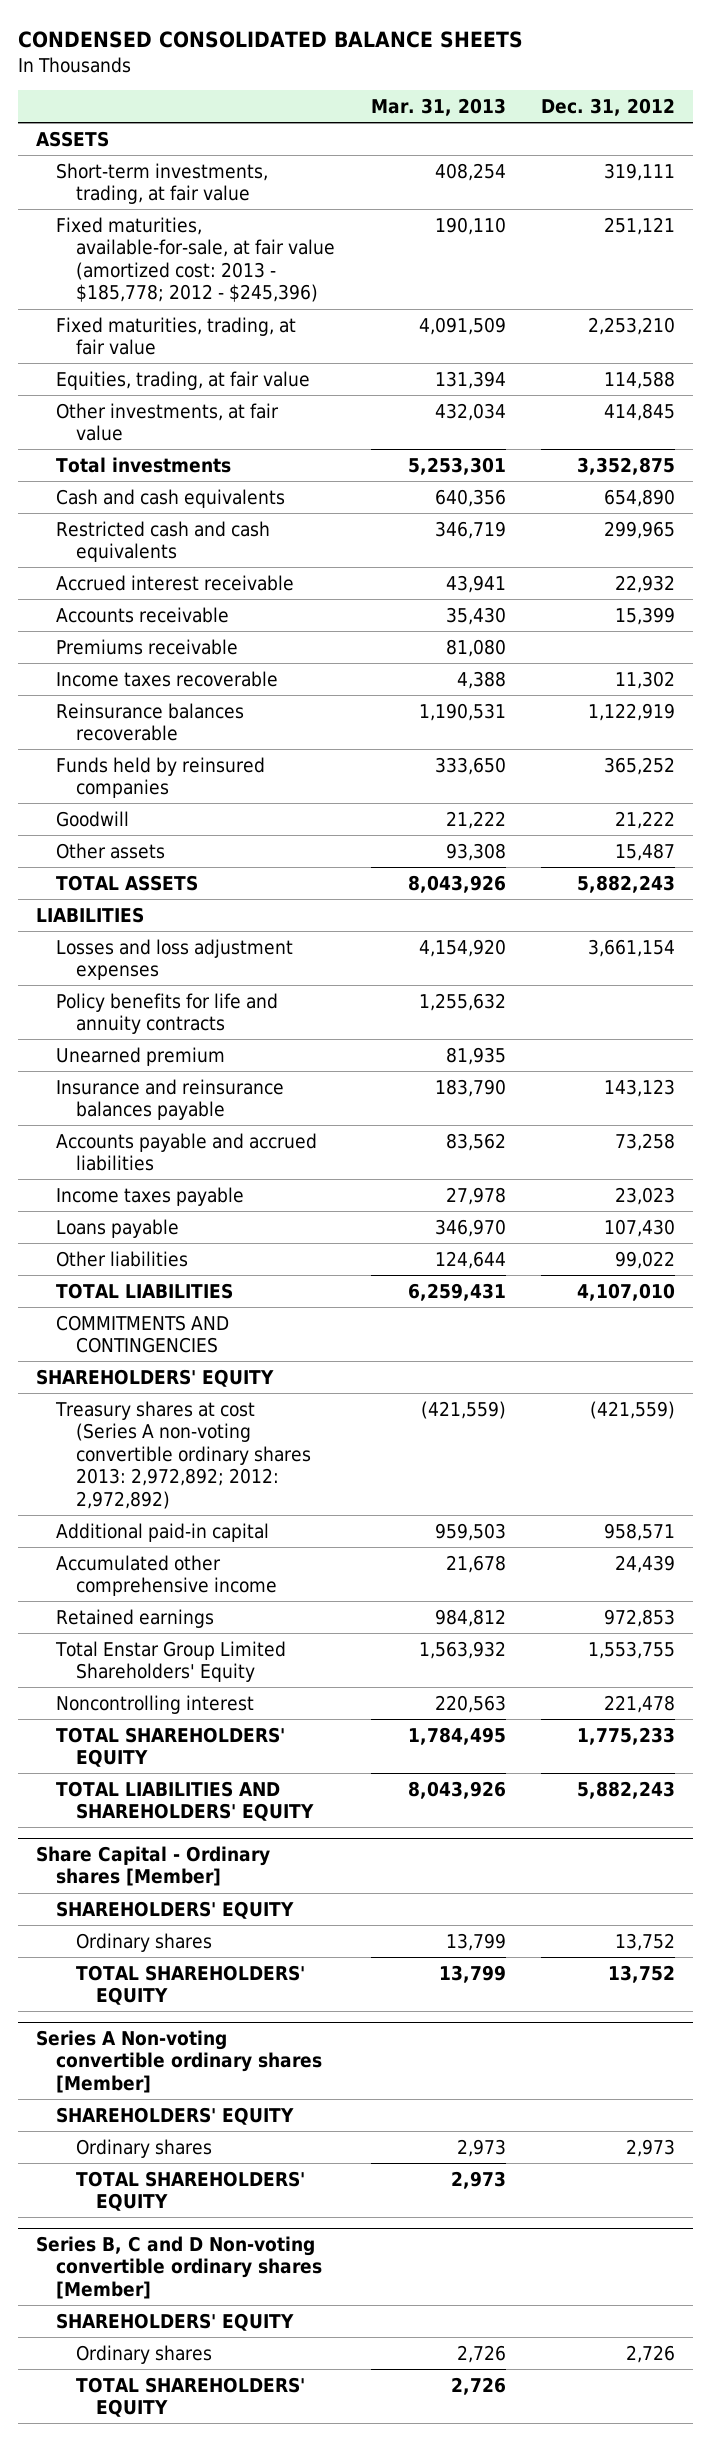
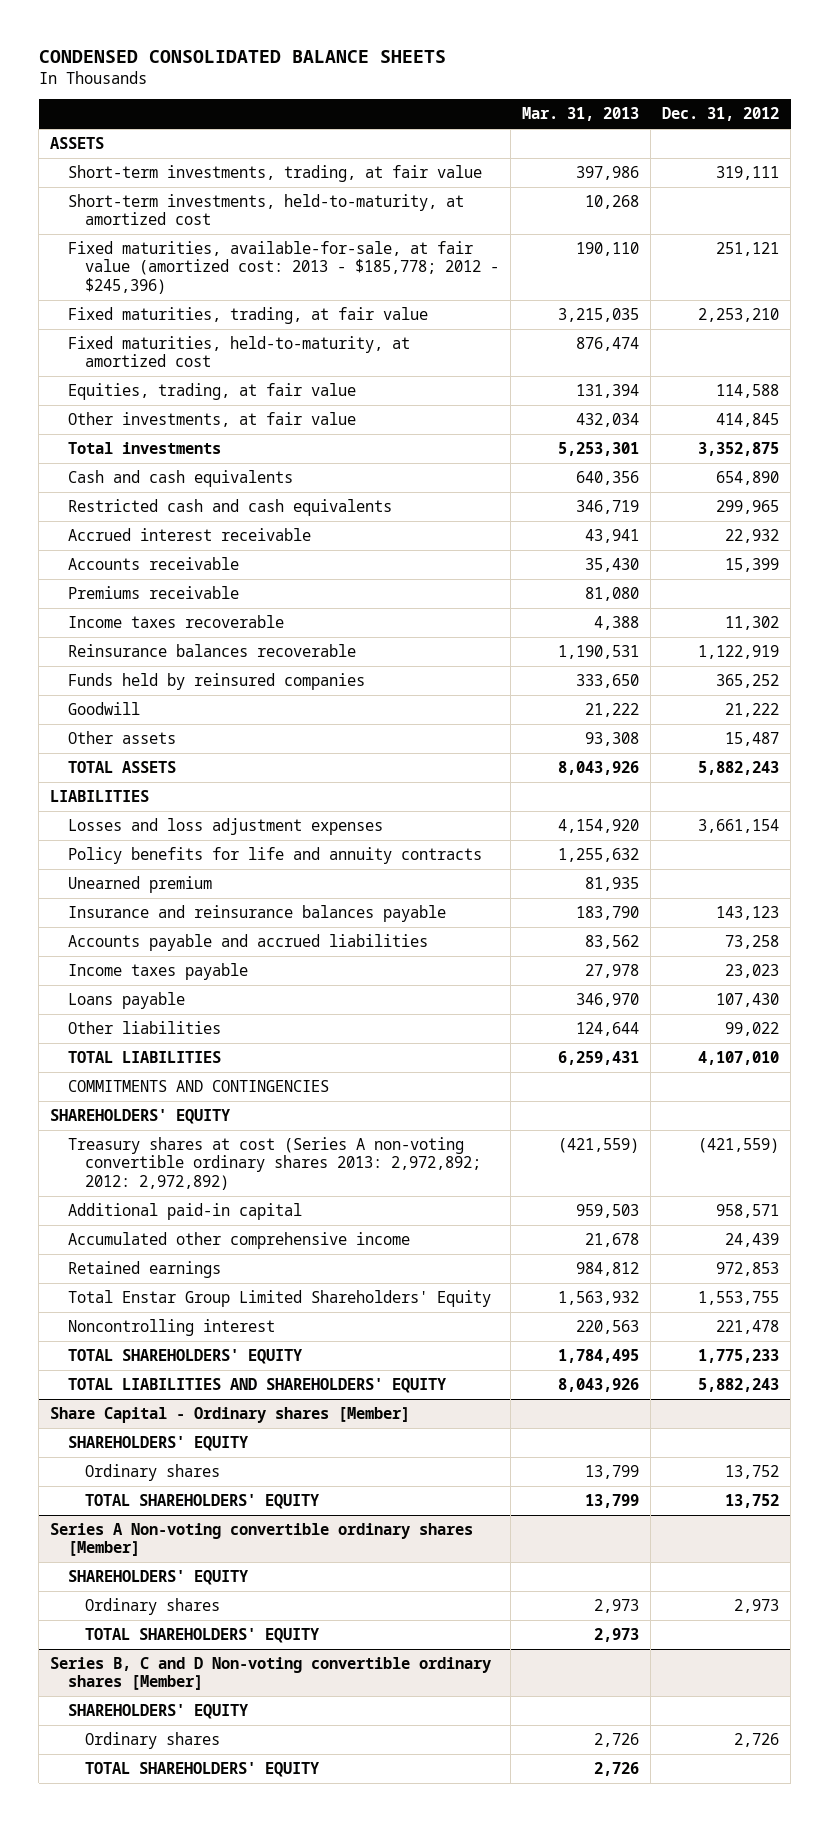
- Short-term investments, trading, at fair value | 408,254 | 319,111
+ Short-term investments, trading, at fair value | 397,986 | 319,111
+ Short-term investments, held-to-maturity, at amortized cost | 10,268 |
- Fixed maturities, trading, at fair value | 4,091,509 | 2,253,210
+ Fixed maturities, trading, at fair value | 3,215,035 | 2,253,210
+ Fixed maturities, held-to-maturity, at amortized cost | 876,474 |

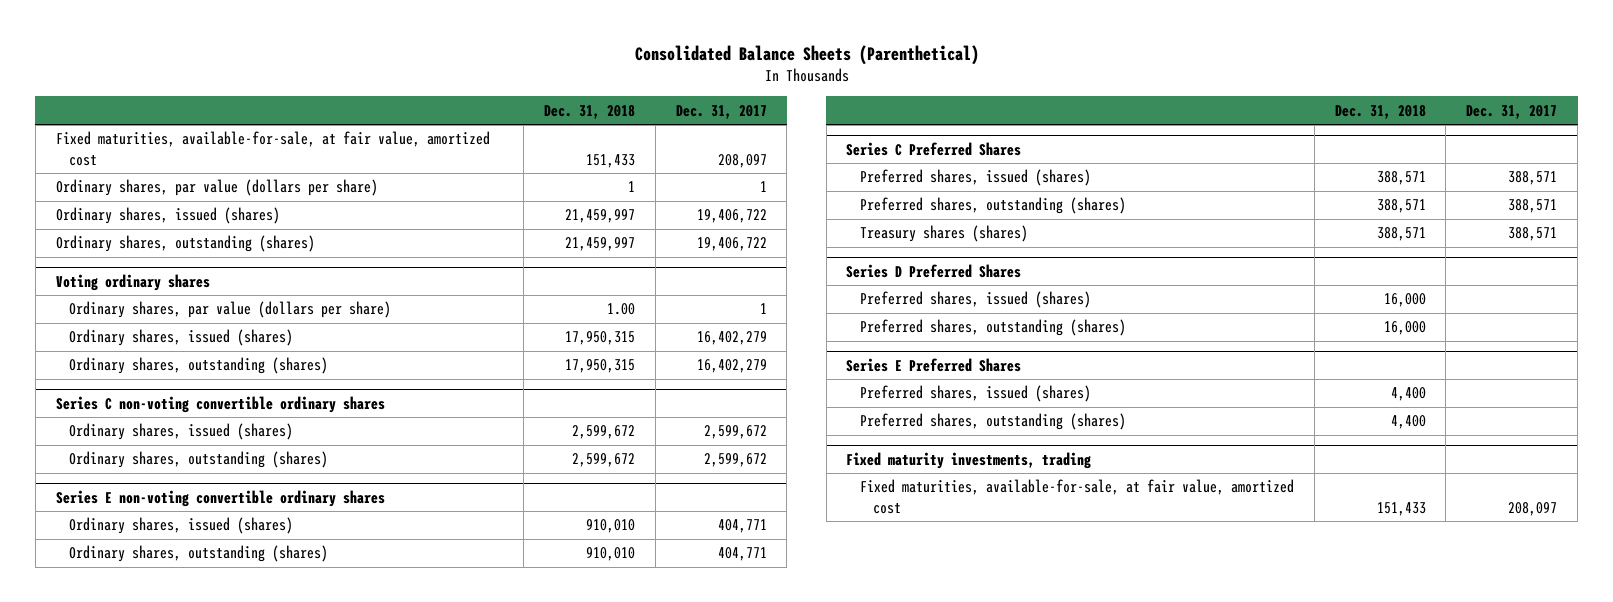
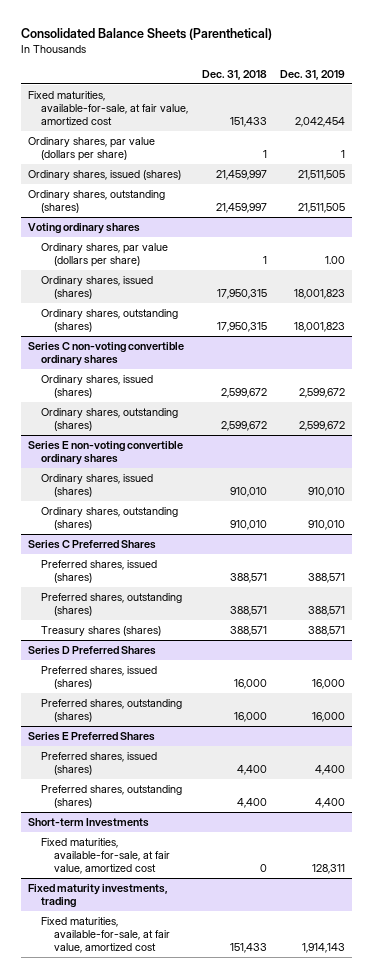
- | Dec. 31, 2018 | Dec. 31, 2017
+ | Dec. 31, 2018 | Dec. 31, 2019
@ Voting ordinary shares
- Ordinary shares, par value (dollars per share) | 1.00 | 1
+ Ordinary shares, par value (dollars per share) | 1 | 1.00
+ Short-term Investments
+ Fixed maturities, available-for-sale, at fair value, amortized cost | 0 | 128,311

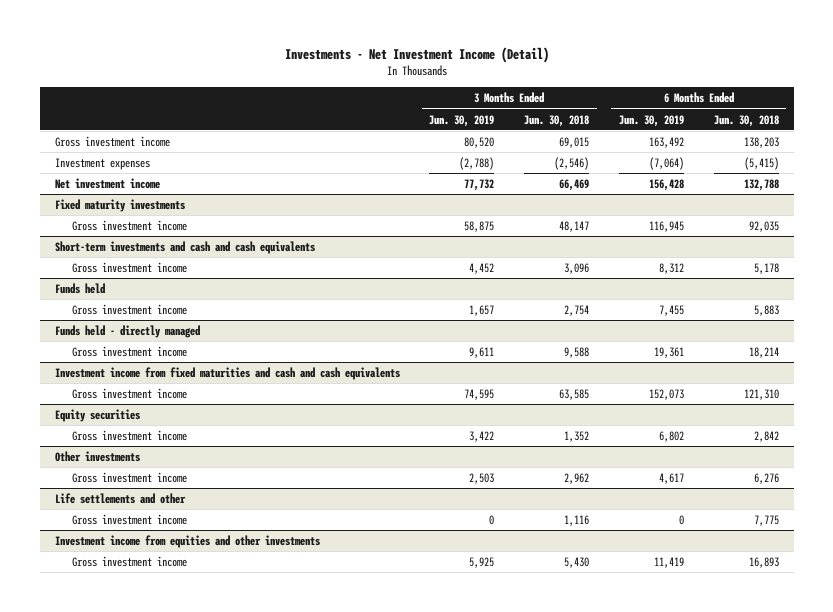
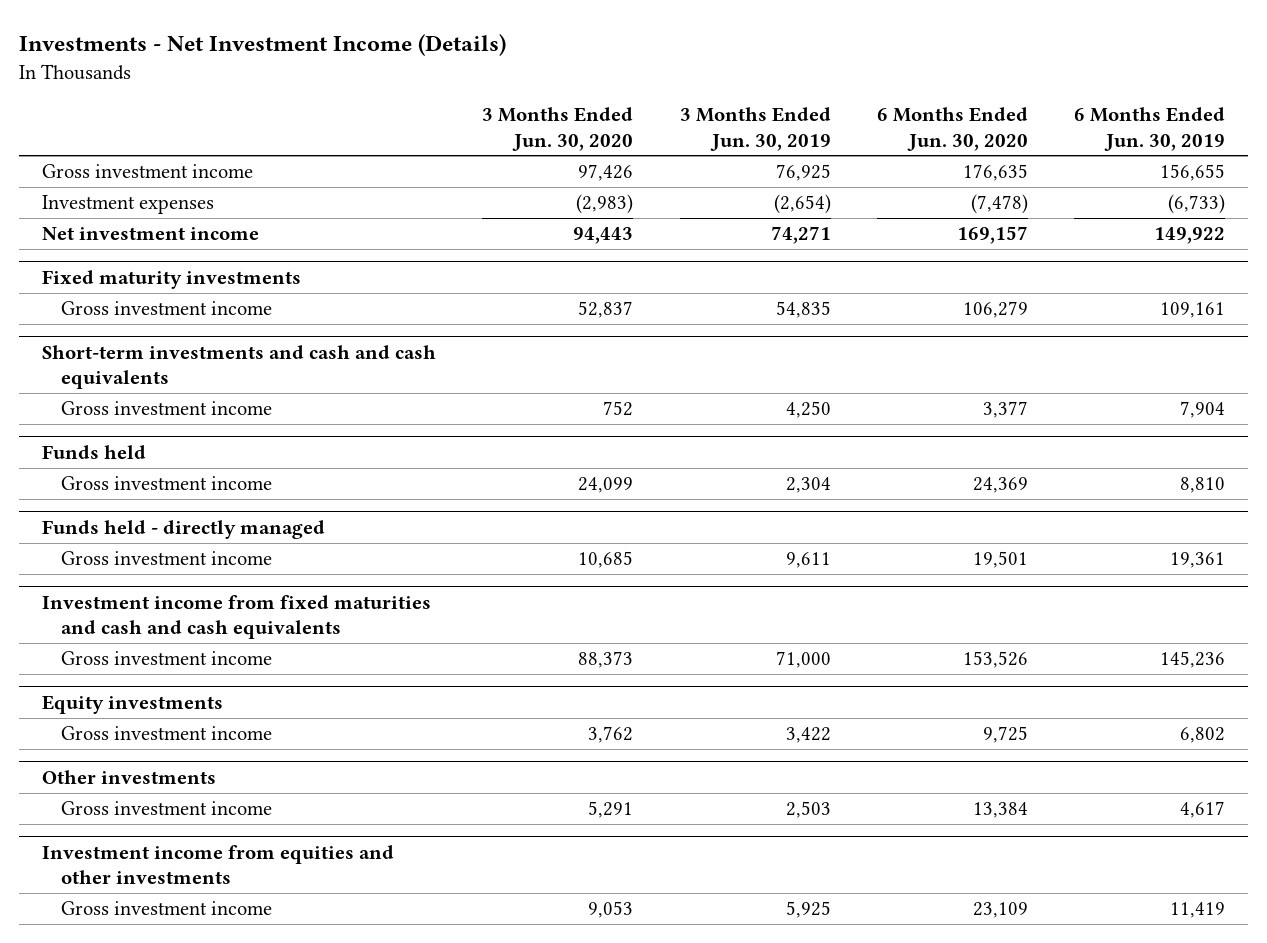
- Investments - Net Investment Income (Detail)
+ Investments - Net Investment Income (Details)
- | 3 Months Ended Jun. 30, 2019 | 3 Months Ended Jun. 30, 2018 | 6 Months Ended Jun. 30, 2019 | 6 Months Ended Jun. 30, 2018
+ | 3 Months Ended Jun. 30, 2020 | 3 Months Ended Jun. 30, 2019 | 6 Months Ended Jun. 30, 2020 | 6 Months Ended Jun. 30, 2019
- Gross investment income | 80,520 | 69,015 | 163,492 | 138,203
- Investment expenses | (2,788) | (2,546) | (7,064) | (5,415)
- Net investment income | 77,732 | 66,469 | 156,428 | 132,788
+ Gross investment income | 97,426 | 76,925 | 176,635 | 156,655
+ Investment expenses | (2,983) | (2,654) | (7,478) | (6,733)
+ Net investment income | 94,443 | 74,271 | 169,157 | 149,922
@ Fixed maturity investments
- Gross investment income | 58,875 | 48,147 | 116,945 | 92,035
+ Gross investment income | 52,837 | 54,835 | 106,279 | 109,161
@ Short-term investments and cash and cash equivalents
- Gross investment income | 4,452 | 3,096 | 8,312 | 5,178
+ Gross investment income | 752 | 4,250 | 3,377 | 7,904
@ Funds held
- Gross investment income | 1,657 | 2,754 | 7,455 | 5,883
+ Gross investment income | 24,099 | 2,304 | 24,369 | 8,810
@ Investment income from fixed maturities and cash and cash equivalents
- Gross investment income | 74,595 | 63,585 | 152,073 | 121,310
- Equity securities
@ Investment income from fixed maturities and cash and cash equivalents
+ Gross investment income | 88,373 | 71,000 | 153,526 | 145,236
+ Equity investments
- Life settlements and other
- Gross investment income | 0 | 1,116 | 0 | 7,775

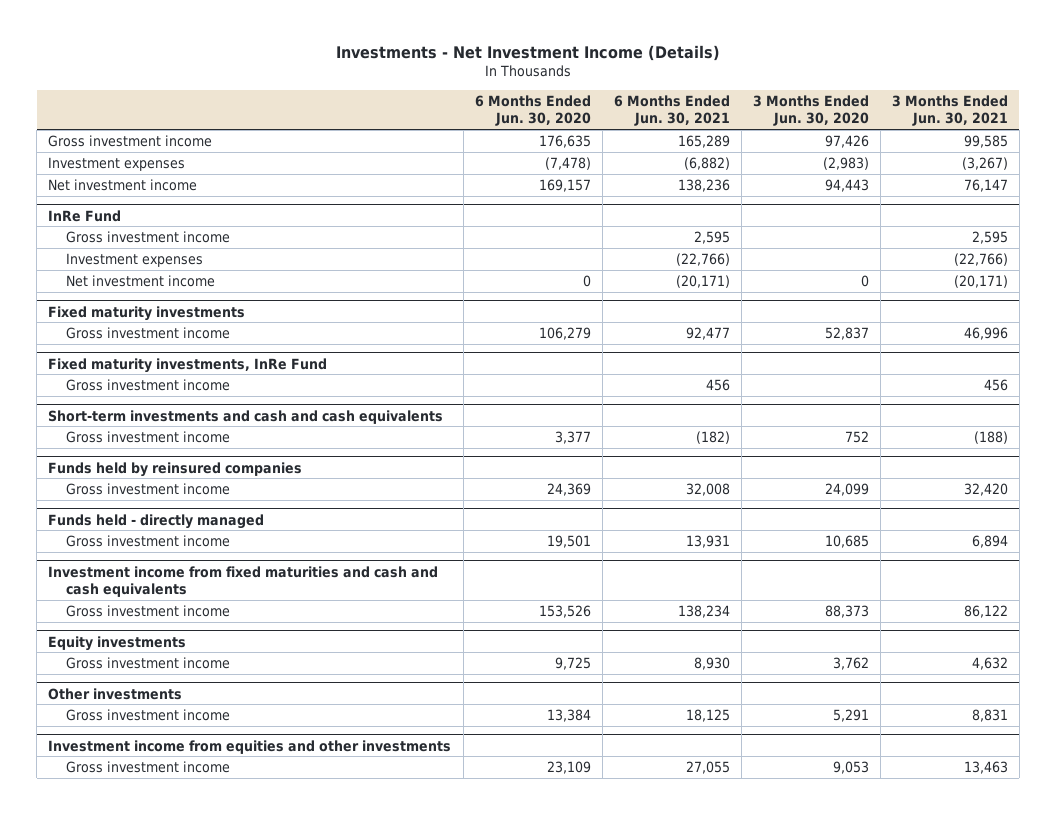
- | 3 Months Ended Jun. 30, 2020 | 3 Months Ended Jun. 30, 2019 | 6 Months Ended Jun. 30, 2020 | 6 Months Ended Jun. 30, 2019
+ | 6 Months Ended Jun. 30, 2020 | 6 Months Ended Jun. 30, 2021 | 3 Months Ended Jun. 30, 2020 | 3 Months Ended Jun. 30, 2021
+ InRe Fund
+ Gross investment income | | 2,595 | | 2,595
+ Investment expenses | | (22,766) | | (22,766)
+ Net investment income | 0 | (20,171) | 0 | (20,171)
+ Fixed maturity investments, InRe Fund
+ Gross investment income | | 456 | | 456
- Funds held
+ Funds held by reinsured companies

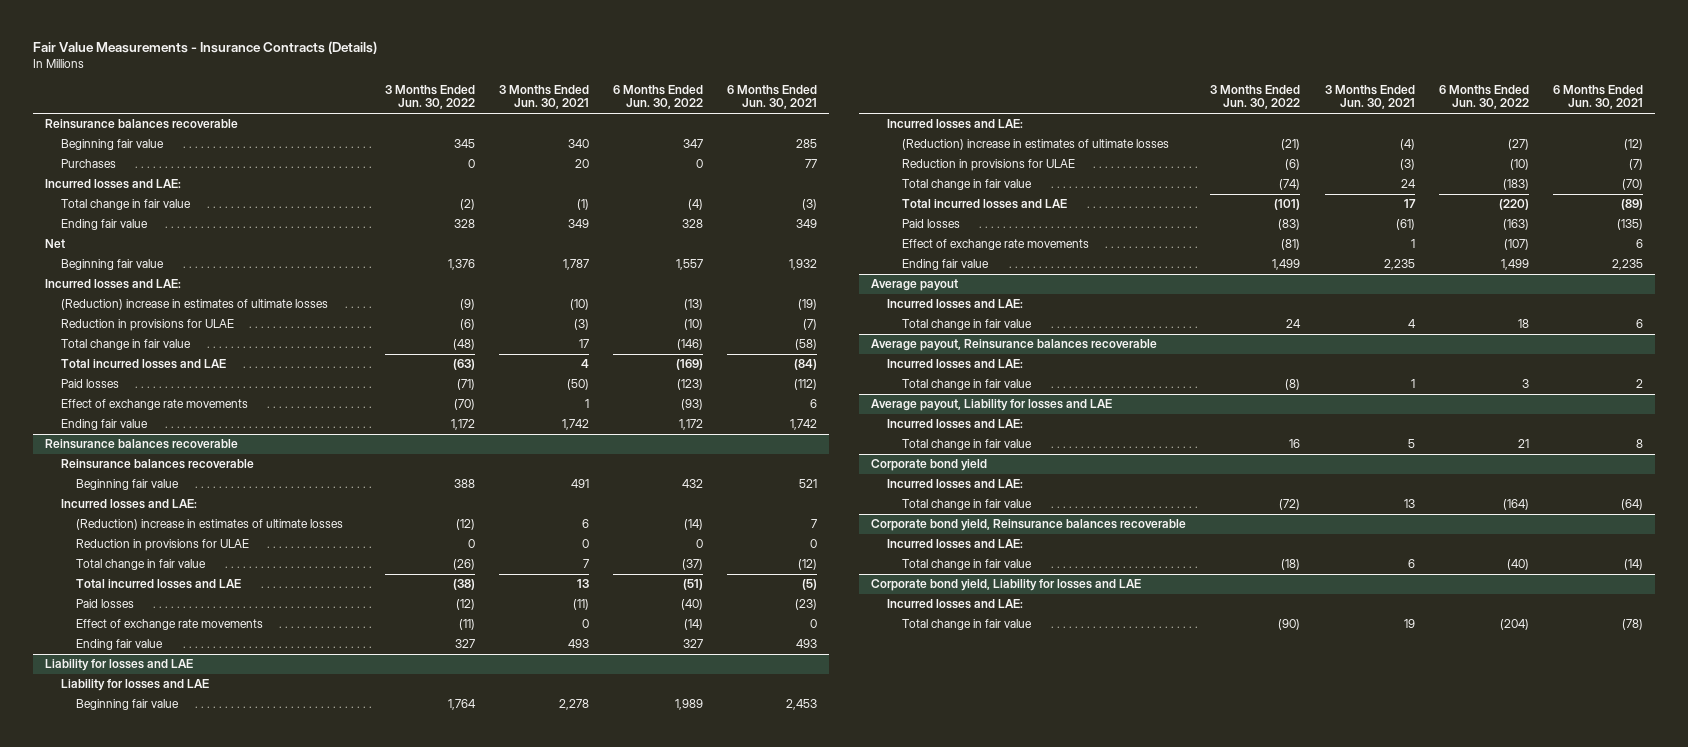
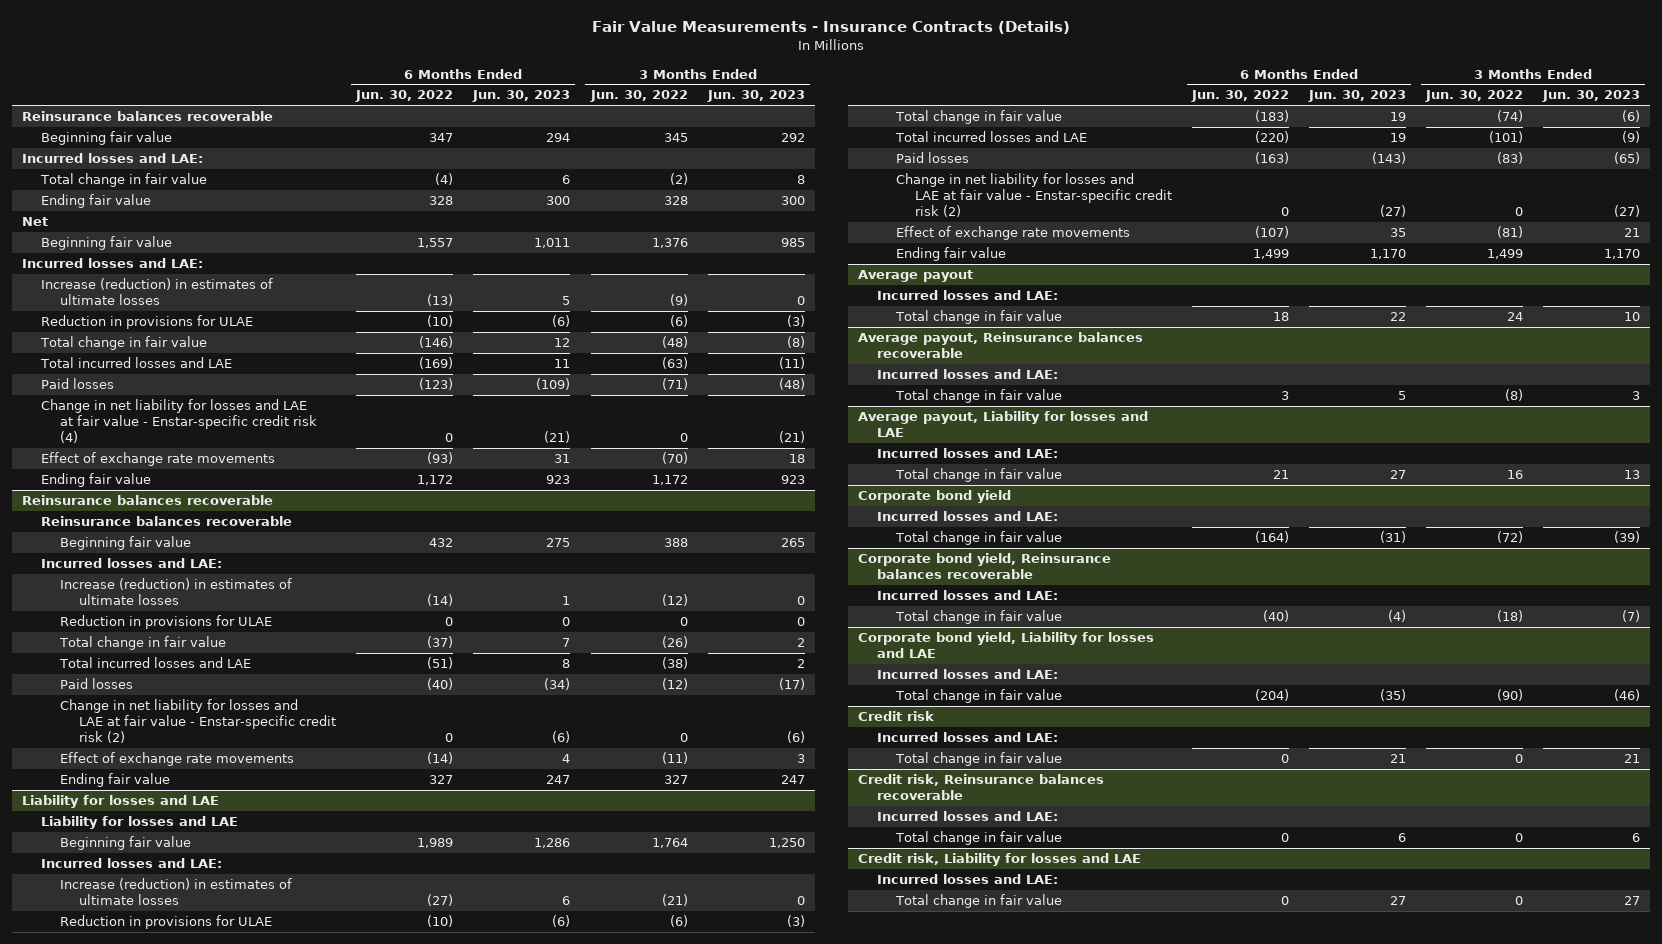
- | 3 Months Ended Jun. 30, 2022 | 3 Months Ended Jun. 30, 2021 | 6 Months Ended Jun. 30, 2022 | 6 Months Ended Jun. 30, 2021
+ | 6 Months Ended Jun. 30, 2022 | 6 Months Ended Jun. 30, 2023 | 3 Months Ended Jun. 30, 2022 | 3 Months Ended Jun. 30, 2023
- Purchases | 0 | 20 | 0 | 77
- (Reduction) increase in estimates of ultimate losses | (9) | (10) | (13) | (19)
+ Increase (reduction) in estimates of ultimate losses | (13) | 5 | (9) | 0
+ Change in net liability for losses and LAE at fair value - Enstar-specific credit risk (4) | 0 | (21) | 0 | (21)
@ Reinsurance balances recoverable
- (Reduction) increase in estimates of ultimate losses | (12) | 6 | (14) | 7
+ Increase (reduction) in estimates of ultimate losses | (14) | 1 | (12) | 0
+ Change in net liability for losses and LAE at fair value - Enstar-specific credit risk (2) | 0 | (6) | 0 | (6)
@ Liability for losses and LAE
- (Reduction) increase in estimates of ultimate losses | (21) | (4) | (27) | (12)
+ Increase (reduction) in estimates of ultimate losses | (27) | 6 | (21) | 0
+ Change in net liability for losses and LAE at fair value - Enstar-specific credit risk (2) | 0 | (27) | 0 | (27)
+ Credit risk
+ Incurred losses and LAE:
+ Total change in fair value | 0 | 21 | 0 | 21
+ Credit risk, Reinsurance balances recoverable
+ Incurred losses and LAE:
+ Total change in fair value | 0 | 6 | 0 | 6
+ Credit risk, Liability for losses and LAE
+ Incurred losses and LAE:
+ Total change in fair value | 0 | 27 | 0 | 27

